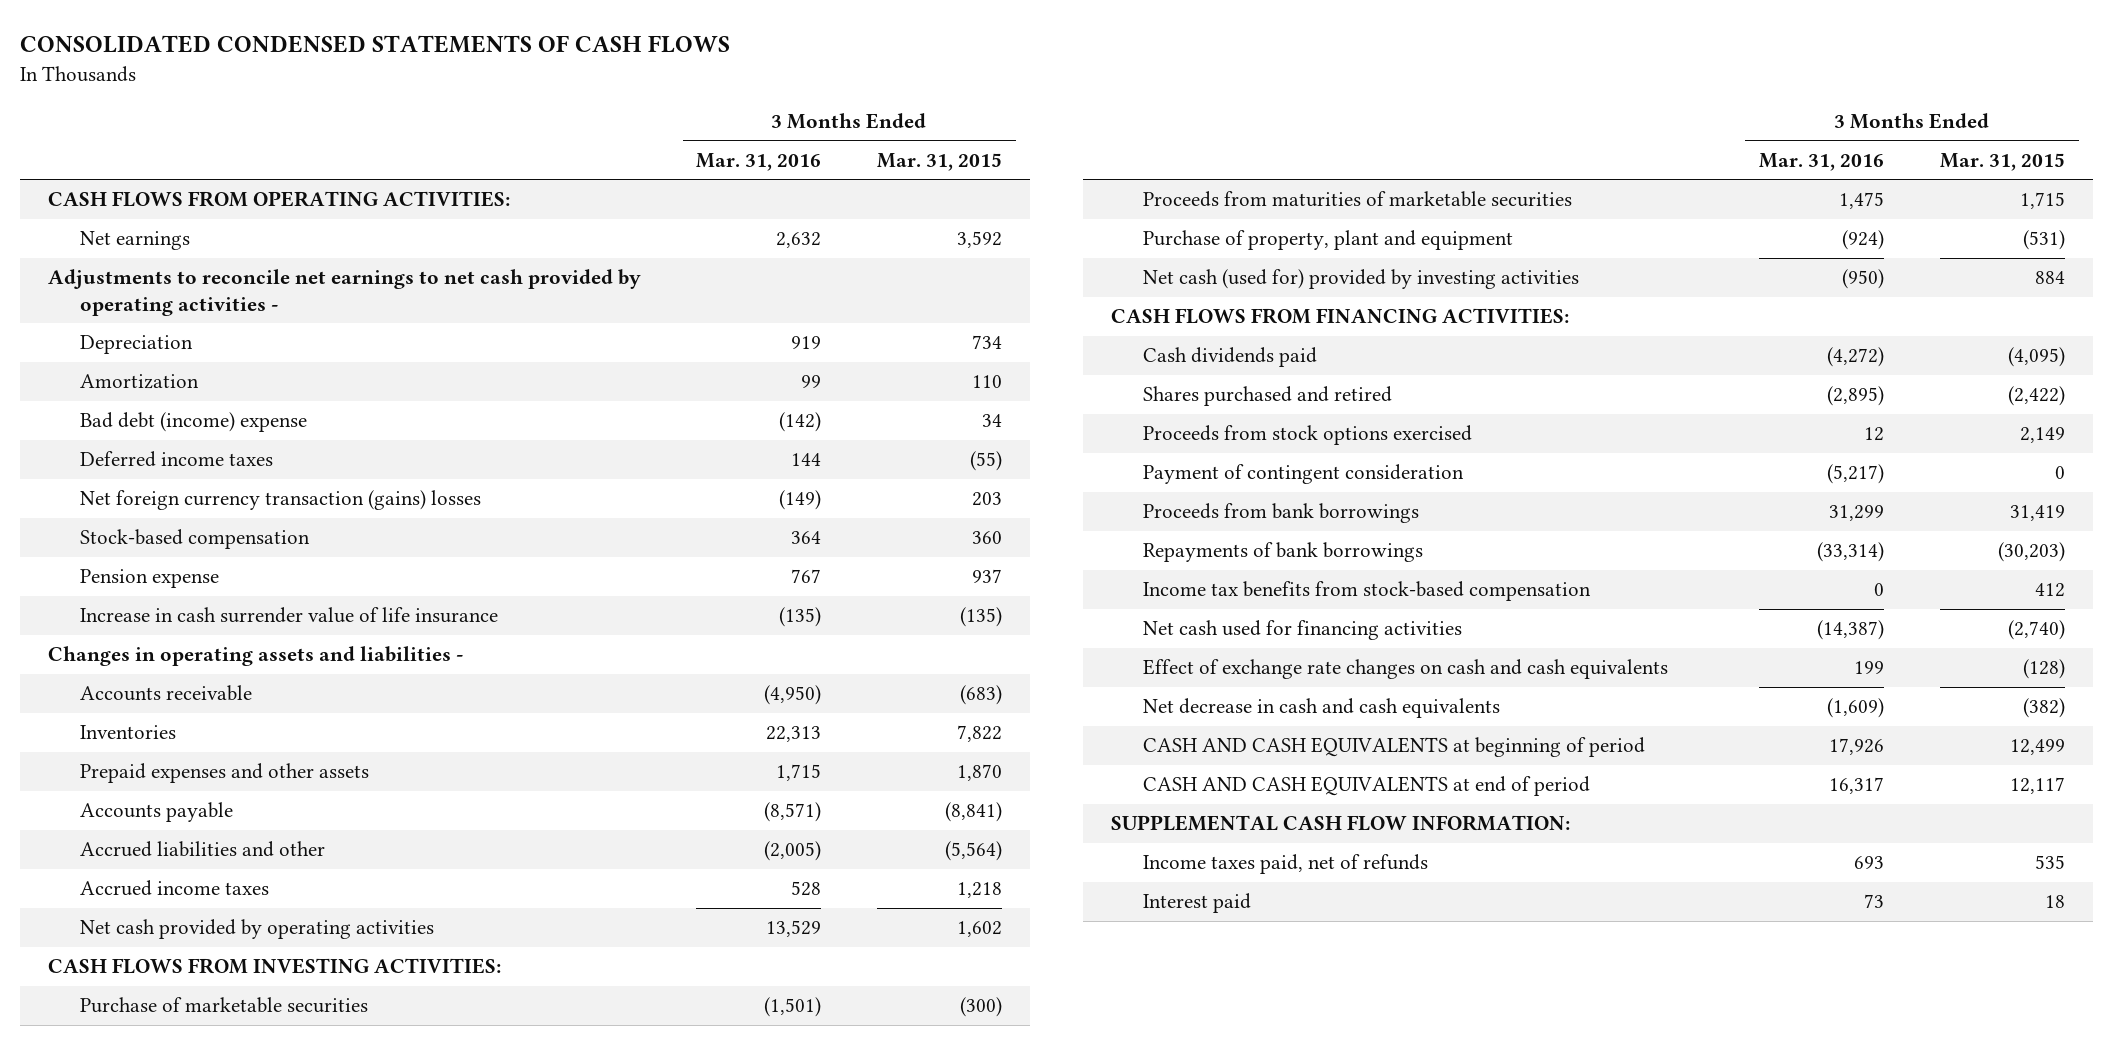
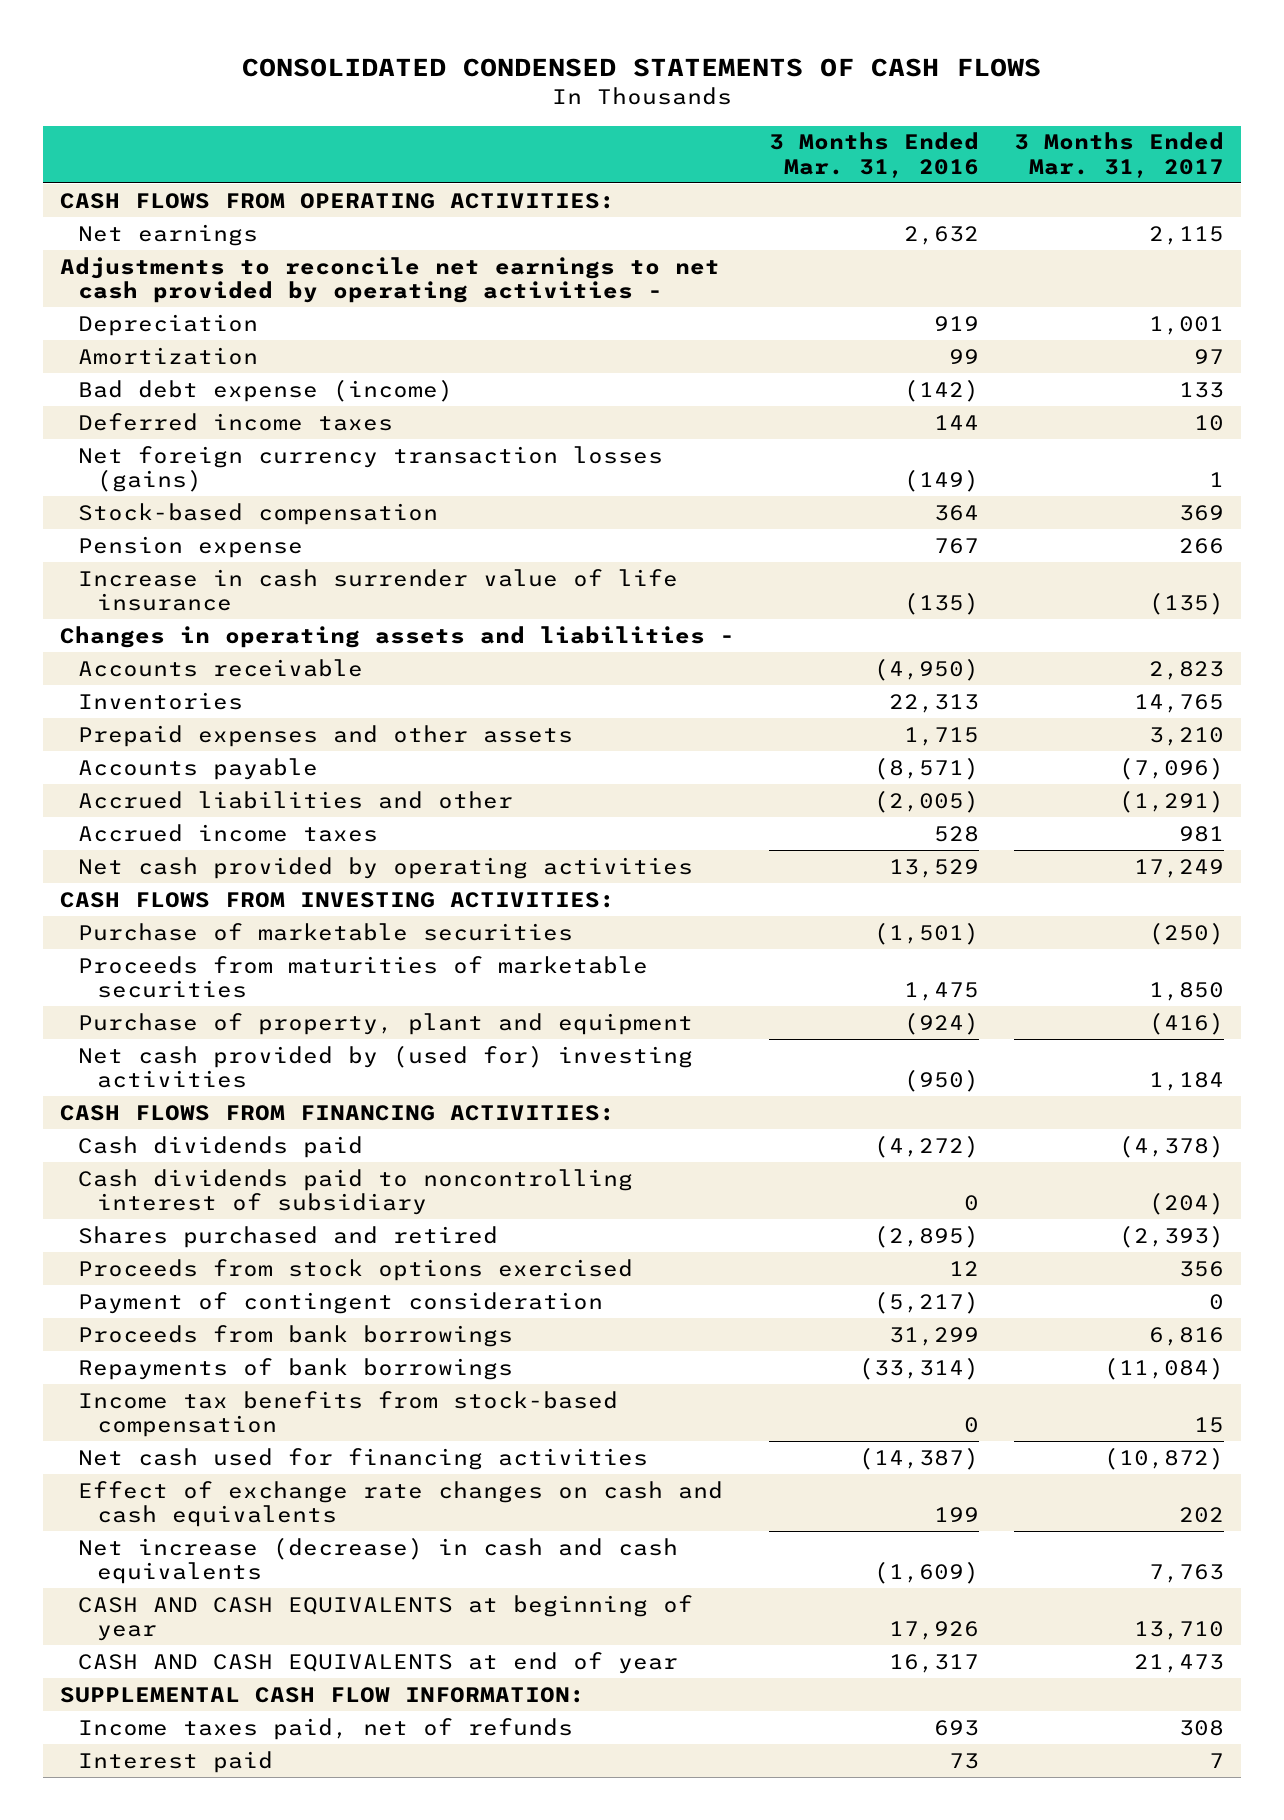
- | 3 Months Ended Mar. 31, 2016 | 3 Months Ended Mar. 31, 2015
+ | 3 Months Ended Mar. 31, 2016 | 3 Months Ended Mar. 31, 2017
- Bad debt (income) expense | (142) | 34
+ Bad debt expense (income) | (142) | 133
- Net foreign currency transaction (gains) losses | (149) | 203
+ Net foreign currency transaction losses (gains) | (149) | 1
- Net cash (used for) provided by investing activities | (950) | 884
+ Net cash provided by (used for) investing activities | (950) | 1,184
+ Cash dividends paid to noncontrolling interest of subsidiary | 0 | (204)
- Net decrease in cash and cash equivalents | (1,609) | (382)
- CASH AND CASH EQUIVALENTS at beginning of period | 17,926 | 12,499
- CASH AND CASH EQUIVALENTS at end of period | 16,317 | 12,117
+ Net increase (decrease) in cash and cash equivalents | (1,609) | 7,763
+ CASH AND CASH EQUIVALENTS at beginning of year | 17,926 | 13,710
+ CASH AND CASH EQUIVALENTS at end of year | 16,317 | 21,473

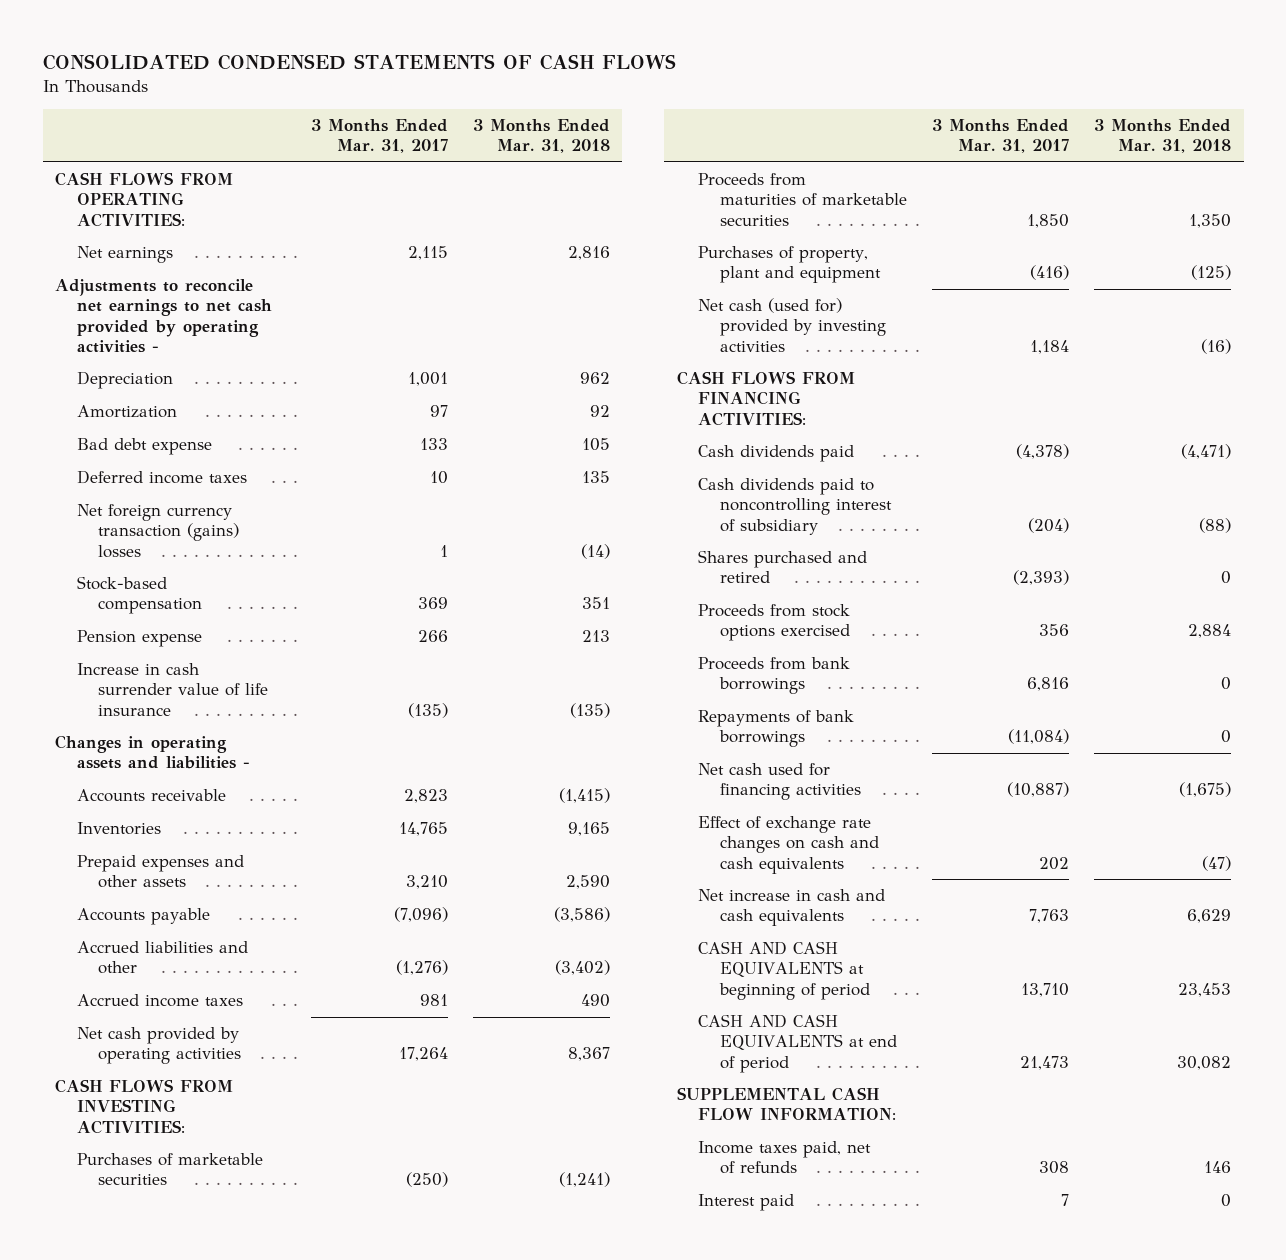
- | 3 Months Ended Mar. 31, 2016 | 3 Months Ended Mar. 31, 2017
+ | 3 Months Ended Mar. 31, 2017 | 3 Months Ended Mar. 31, 2018
- Bad debt expense (income) | (142) | 133
+ Bad debt expense | 133 | 105
- Net foreign currency transaction losses (gains) | (149) | 1
+ Net foreign currency transaction (gains) losses | 1 | (14)
- Accrued liabilities and other | (2,005) | (1,291)
+ Accrued liabilities and other | (1,276) | (3,402)
- Net cash provided by operating activities | 13,529 | 17,249
+ Net cash provided by operating activities | 17,264 | 8,367
- Purchase of marketable securities | (1,501) | (250)
+ Purchases of marketable securities | (250) | (1,241)
- Purchase of property, plant and equipment | (924) | (416)
- Net cash provided by (used for) investing activities | (950) | 1,184
+ Purchases of property, plant and equipment | (416) | (125)
+ Net cash (used for) provided by investing activities | 1,184 | (16)
- Payment of contingent consideration | (5,217) | 0
- Income tax benefits from stock-based compensation | 0 | 15
- Net cash used for financing activities | (14,387) | (10,872)
+ Net cash used for financing activities | (10,887) | (1,675)
- Net increase (decrease) in cash and cash equivalents | (1,609) | 7,763
- CASH AND CASH EQUIVALENTS at beginning of year | 17,926 | 13,710
- CASH AND CASH EQUIVALENTS at end of year | 16,317 | 21,473
+ Net increase in cash and cash equivalents | 7,763 | 6,629
+ CASH AND CASH EQUIVALENTS at beginning of period | 13,710 | 23,453
+ CASH AND CASH EQUIVALENTS at end of period | 21,473 | 30,082

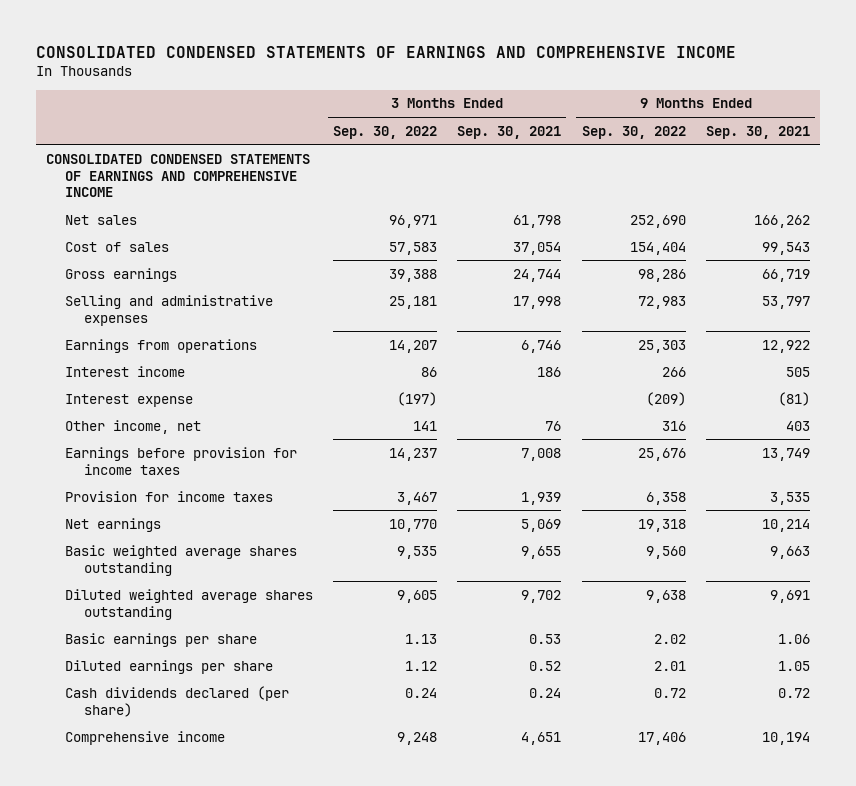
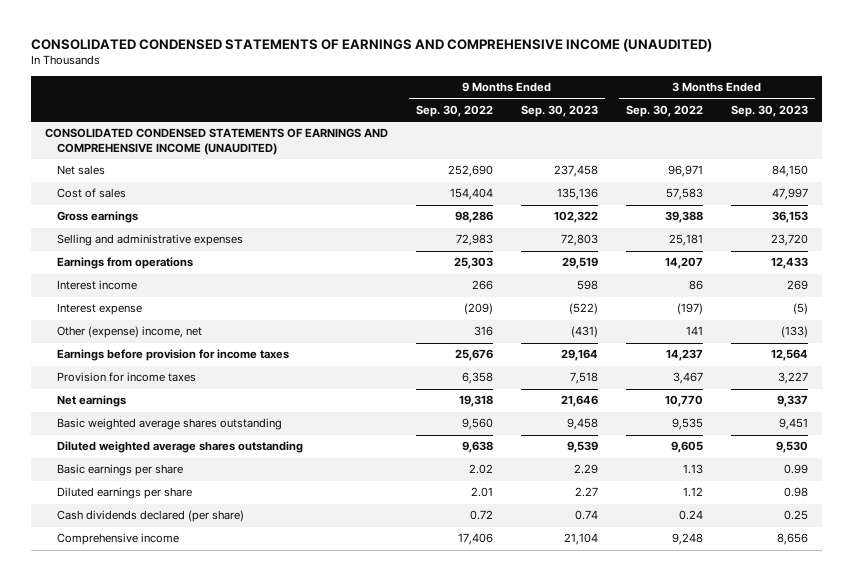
- CONSOLIDATED CONDENSED STATEMENTS OF EARNINGS AND COMPREHENSIVE INCOME
+ CONSOLIDATED CONDENSED STATEMENTS OF EARNINGS AND COMPREHENSIVE INCOME (UNAUDITED)
- | 3 Months Ended Sep. 30, 2022 | 3 Months Ended Sep. 30, 2021 | 9 Months Ended Sep. 30, 2022 | 9 Months Ended Sep. 30, 2021
+ | 9 Months Ended Sep. 30, 2022 | 9 Months Ended Sep. 30, 2023 | 3 Months Ended Sep. 30, 2022 | 3 Months Ended Sep. 30, 2023
- CONSOLIDATED CONDENSED STATEMENTS OF EARNINGS AND COMPREHENSIVE INCOME
+ CONSOLIDATED CONDENSED STATEMENTS OF EARNINGS AND COMPREHENSIVE INCOME (UNAUDITED)
- Other income, net | 141 | 76 | 316 | 403
+ Other (expense) income, net | 316 | (431) | 141 | (133)

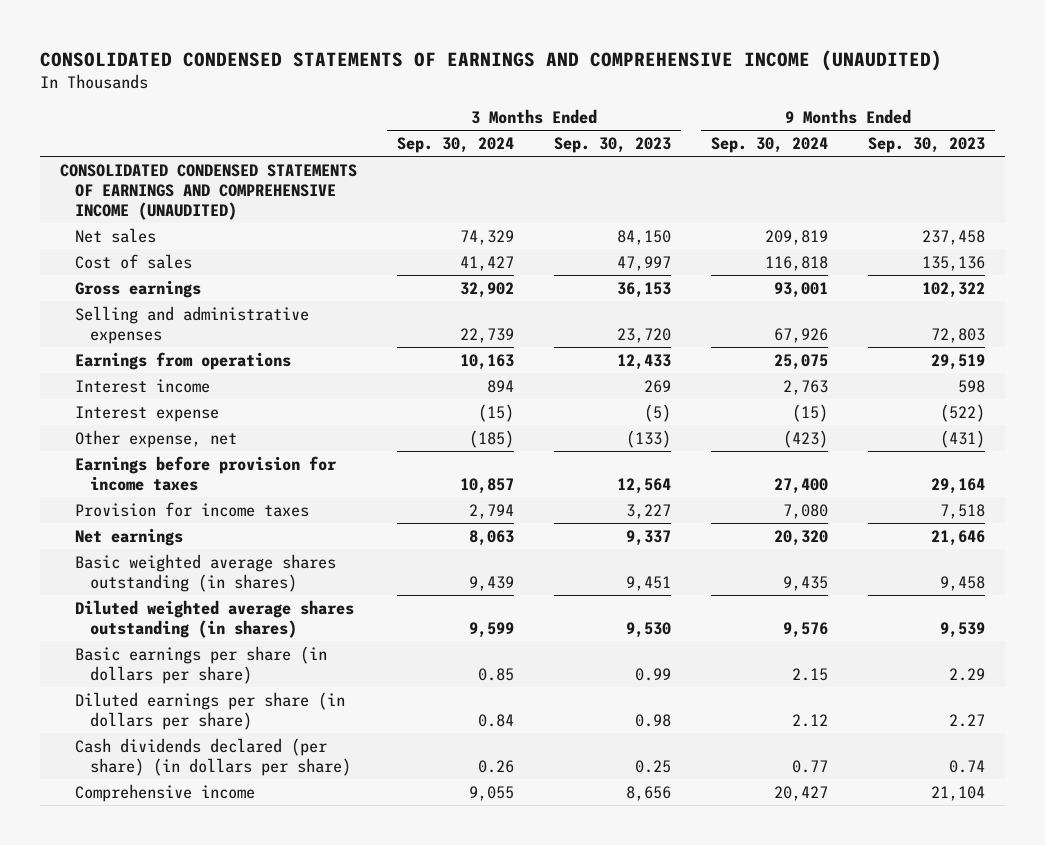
- | 9 Months Ended Sep. 30, 2022 | 9 Months Ended Sep. 30, 2023 | 3 Months Ended Sep. 30, 2022 | 3 Months Ended Sep. 30, 2023
+ | 3 Months Ended Sep. 30, 2024 | 3 Months Ended Sep. 30, 2023 | 9 Months Ended Sep. 30, 2024 | 9 Months Ended Sep. 30, 2023
- Other (expense) income, net | 316 | (431) | 141 | (133)
+ Other expense, net | (185) | (133) | (423) | (431)
- Basic weighted average shares outstanding | 9,560 | 9,458 | 9,535 | 9,451
- Diluted weighted average shares outstanding | 9,638 | 9,539 | 9,605 | 9,530
- Basic earnings per share | 2.02 | 2.29 | 1.13 | 0.99
- Diluted earnings per share | 2.01 | 2.27 | 1.12 | 0.98
- Cash dividends declared (per share) | 0.72 | 0.74 | 0.24 | 0.25
+ Basic weighted average shares outstanding (in shares) | 9,439 | 9,451 | 9,435 | 9,458
+ Diluted weighted average shares outstanding (in shares) | 9,599 | 9,530 | 9,576 | 9,539
+ Basic earnings per share (in dollars per share) | 0.85 | 0.99 | 2.15 | 2.29
+ Diluted earnings per share (in dollars per share) | 0.84 | 0.98 | 2.12 | 2.27
+ Cash dividends declared (per share) (in dollars per share) | 0.26 | 0.25 | 0.77 | 0.74

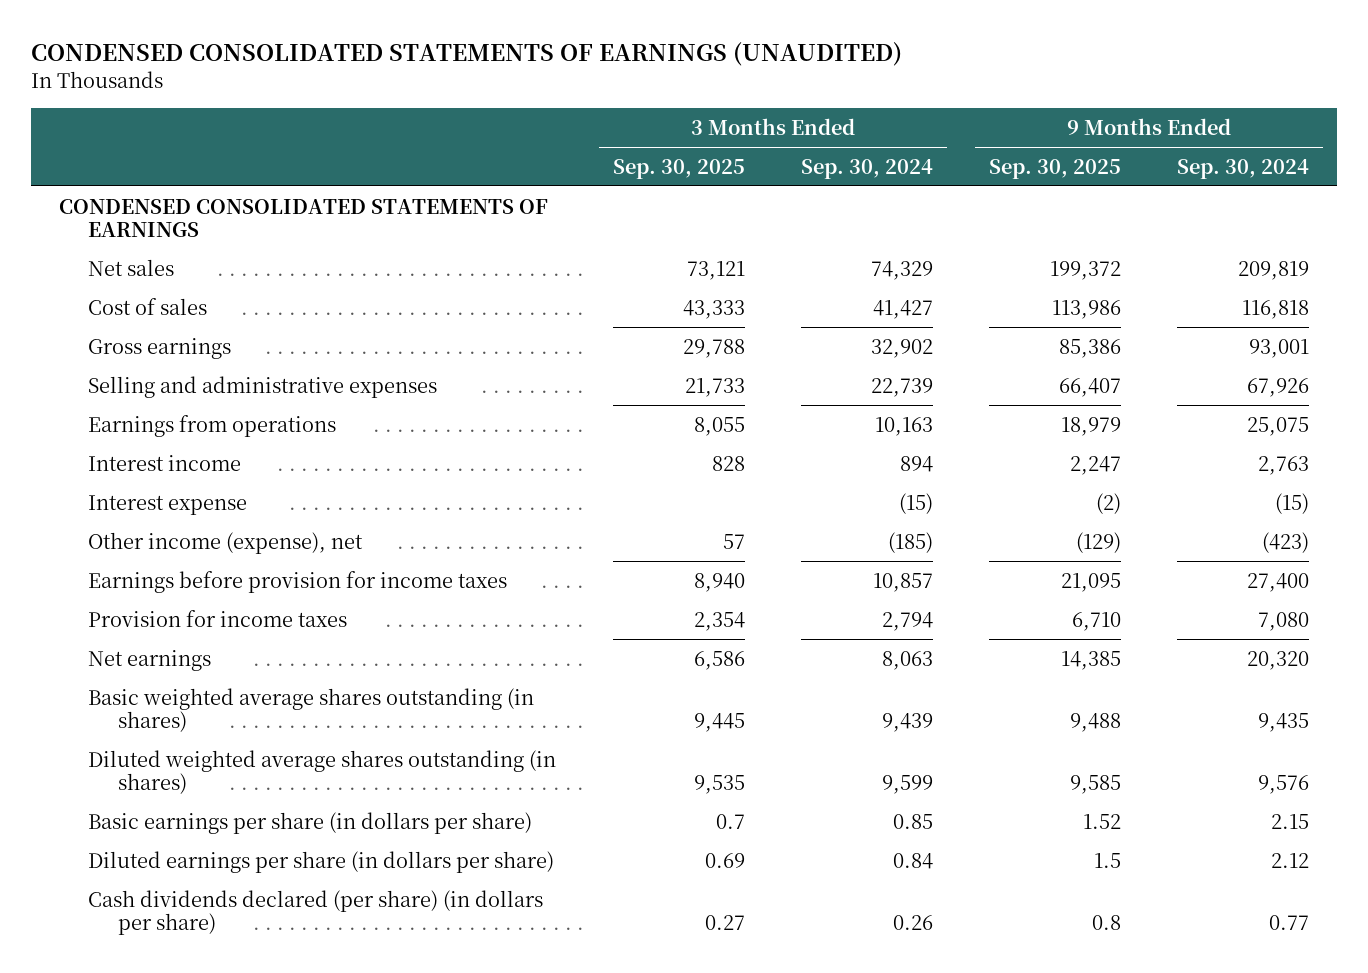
- CONSOLIDATED CONDENSED STATEMENTS OF EARNINGS AND COMPREHENSIVE INCOME (UNAUDITED)
+ CONDENSED CONSOLIDATED STATEMENTS OF EARNINGS (UNAUDITED)
- | 3 Months Ended Sep. 30, 2024 | 3 Months Ended Sep. 30, 2023 | 9 Months Ended Sep. 30, 2024 | 9 Months Ended Sep. 30, 2023
+ | 3 Months Ended Sep. 30, 2025 | 3 Months Ended Sep. 30, 2024 | 9 Months Ended Sep. 30, 2025 | 9 Months Ended Sep. 30, 2024
- CONSOLIDATED CONDENSED STATEMENTS OF EARNINGS AND COMPREHENSIVE INCOME (UNAUDITED)
+ CONDENSED CONSOLIDATED STATEMENTS OF EARNINGS
- Other expense, net | (185) | (133) | (423) | (431)
+ Other income (expense), net | 57 | (185) | (129) | (423)
- Comprehensive income | 9,055 | 8,656 | 20,427 | 21,104

